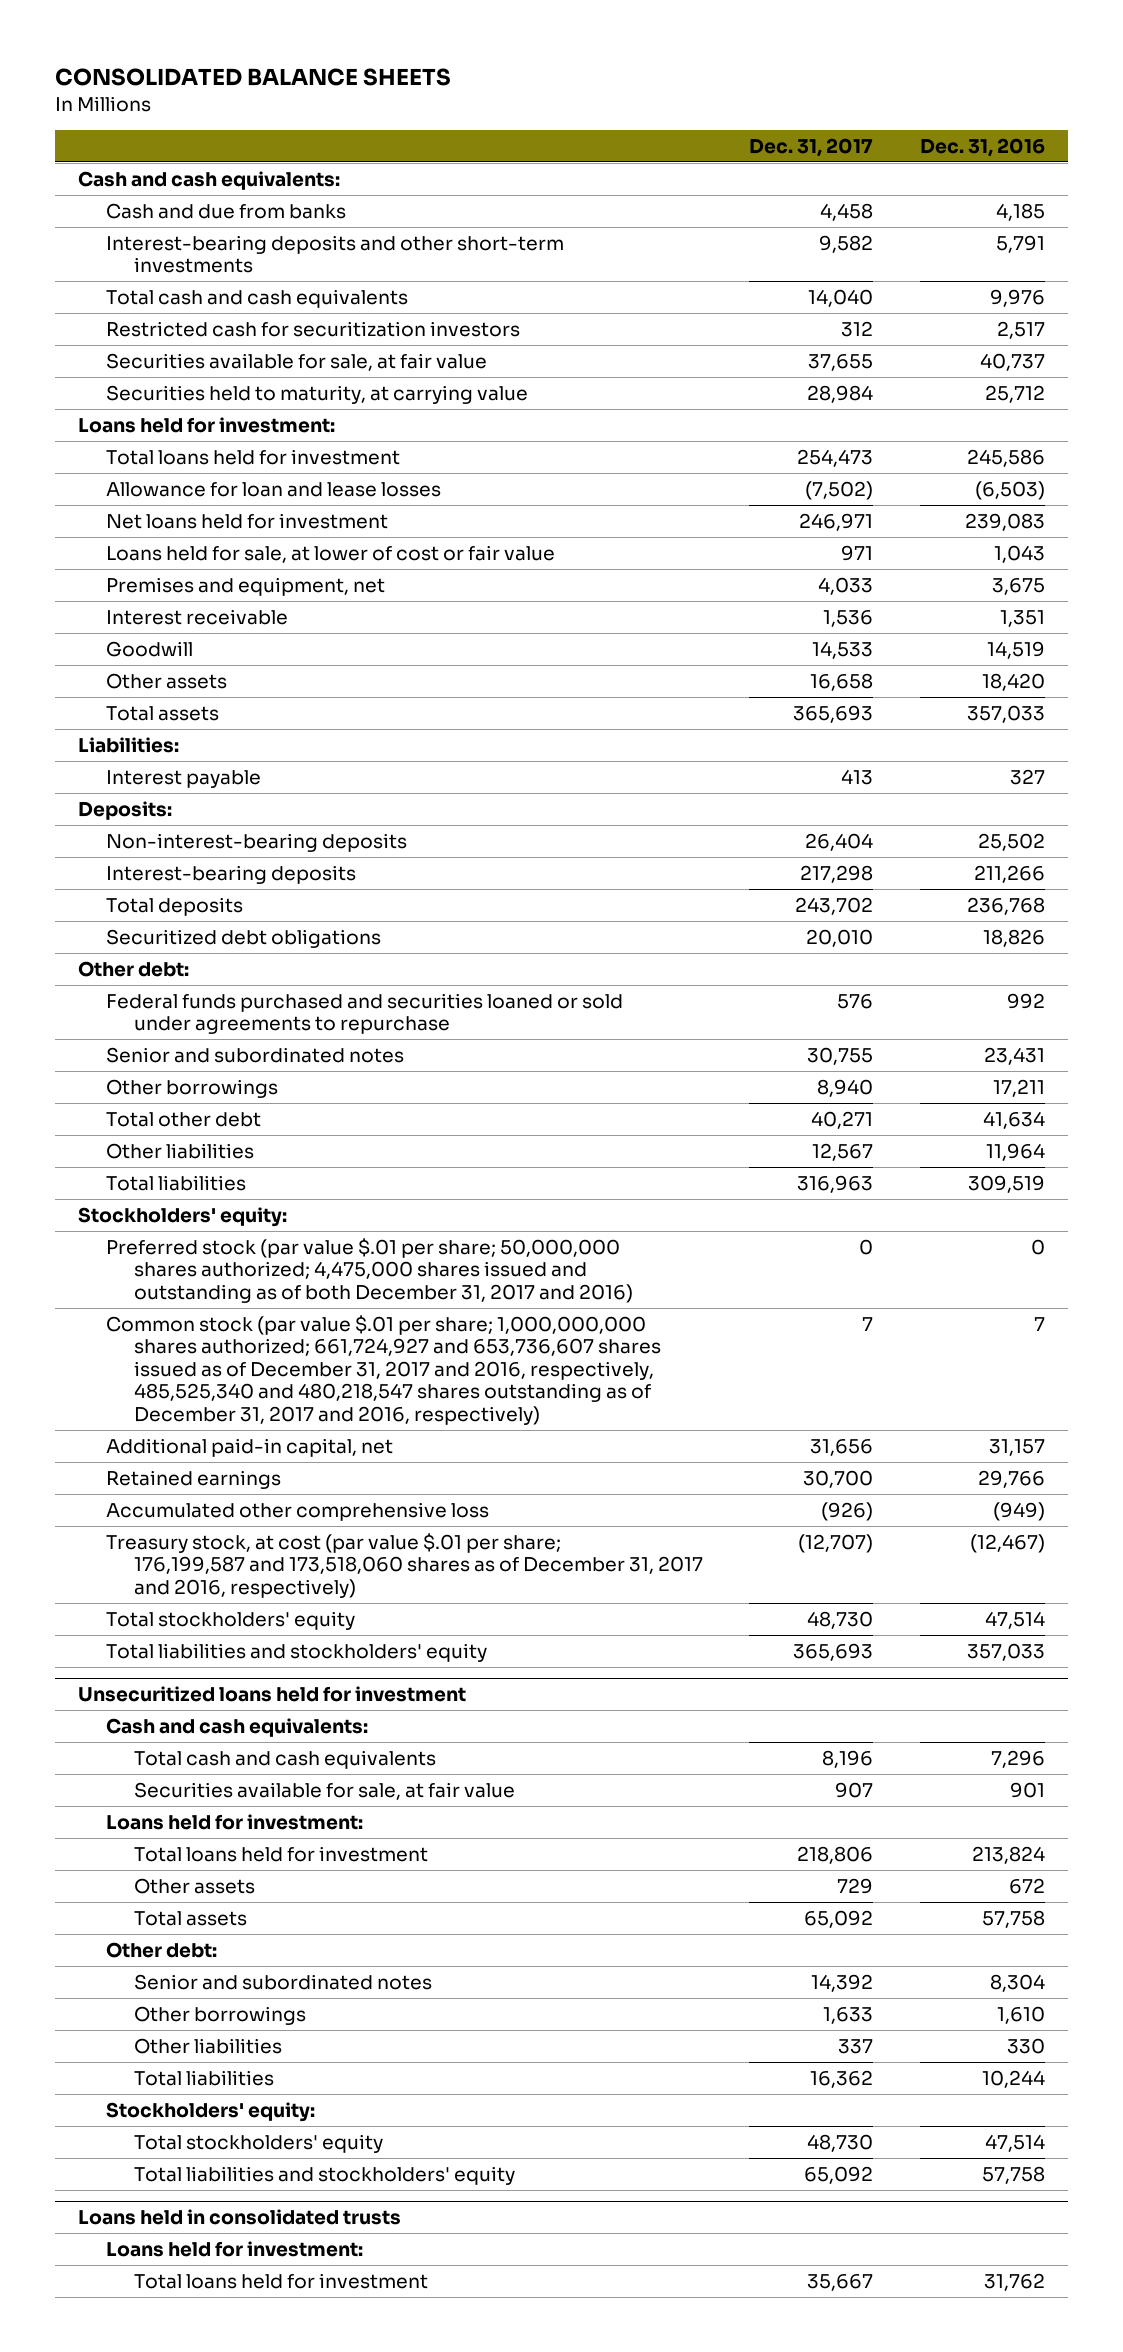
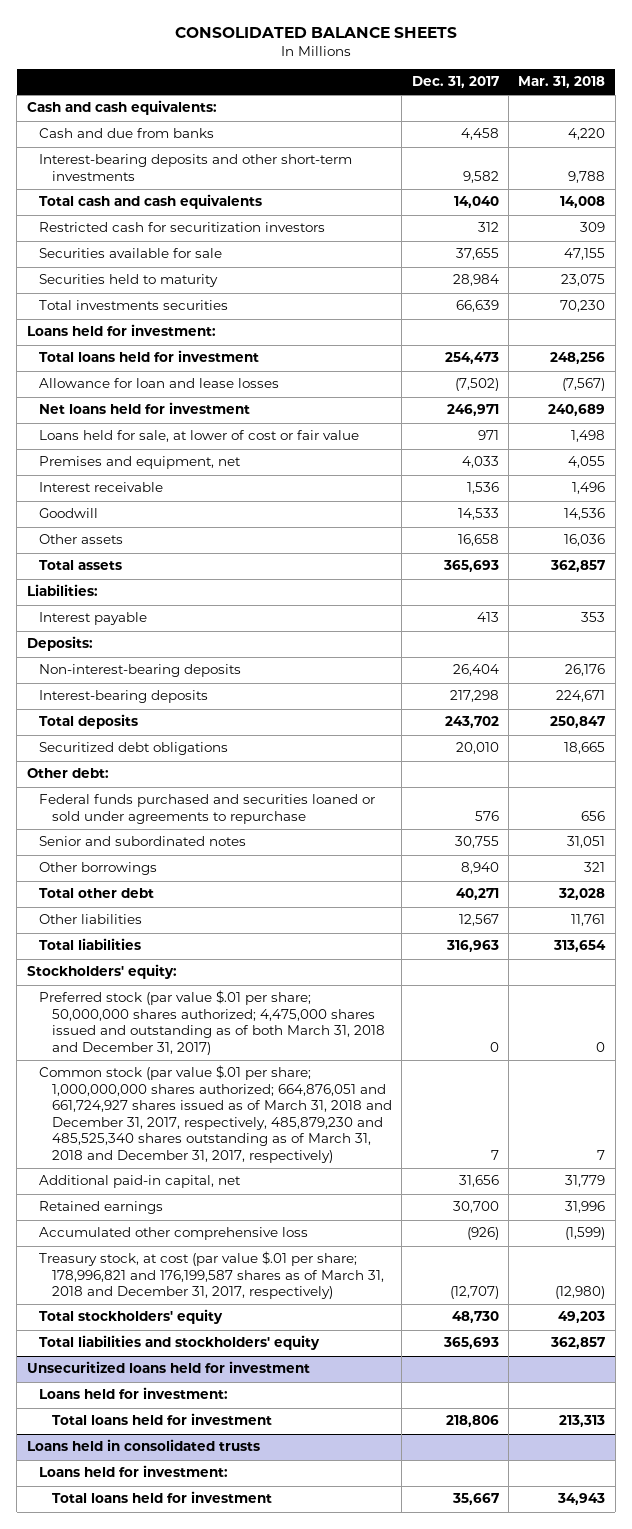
- | Dec. 31, 2017 | Dec. 31, 2016
+ | Dec. 31, 2017 | Mar. 31, 2018
- Securities available for sale, at fair value | 37,655 | 40,737
- Securities held to maturity, at carrying value | 28,984 | 25,712
+ Securities available for sale | 37,655 | 47,155
+ Securities held to maturity | 28,984 | 23,075
+ Total investments securities | 66,639 | 70,230
- Preferred stock (par value $.01 per share; 50,000,000 shares authorized; 4,475,000 shares issued and outstanding as of both December 31, 2017 and 2016) | 0 | 0
- Common stock (par value $.01 per share; 1,000,000,000 shares authorized; 661,724,927 and 653,736,607 shares issued as of December 31, 2017 and 2016, respectively, 485,525,340 and 480,218,547 shares outstanding as of December 31, 2017 and 2016, respectively) | 7 | 7
+ Preferred stock (par value $.01 per share; 50,000,000 shares authorized; 4,475,000 shares issued and outstanding as of both March 31, 2018 and December 31, 2017) | 0 | 0
+ Common stock (par value $.01 per share; 1,000,000,000 shares authorized; 664,876,051 and 661,724,927 shares issued as of March 31, 2018 and December 31, 2017, respectively, 485,879,230 and 485,525,340 shares outstanding as of March 31, 2018 and December 31, 2017, respectively) | 7 | 7
- Treasury stock, at cost (par value $.01 per share; 176,199,587 and 173,518,060 shares as of December 31, 2017 and 2016, respectively) | (12,707) | (12,467)
+ Treasury stock, at cost (par value $.01 per share; 178,996,821 and 176,199,587 shares as of March 31, 2018 and December 31, 2017, respectively) | (12,707) | (12,980)
@ Unsecuritized loans held for investment
- Cash and cash equivalents:
- Total cash and cash equivalents | 8,196 | 7,296
- Securities available for sale, at fair value | 907 | 901
- Other assets | 729 | 672
- Total assets | 65,092 | 57,758
- Other debt:
- Senior and subordinated notes | 14,392 | 8,304
- Other borrowings | 1,633 | 1,610
- Other liabilities | 337 | 330
- Total liabilities | 16,362 | 10,244
- Stockholders' equity:
- Total stockholders' equity | 48,730 | 47,514
- Total liabilities and stockholders' equity | 65,092 | 57,758

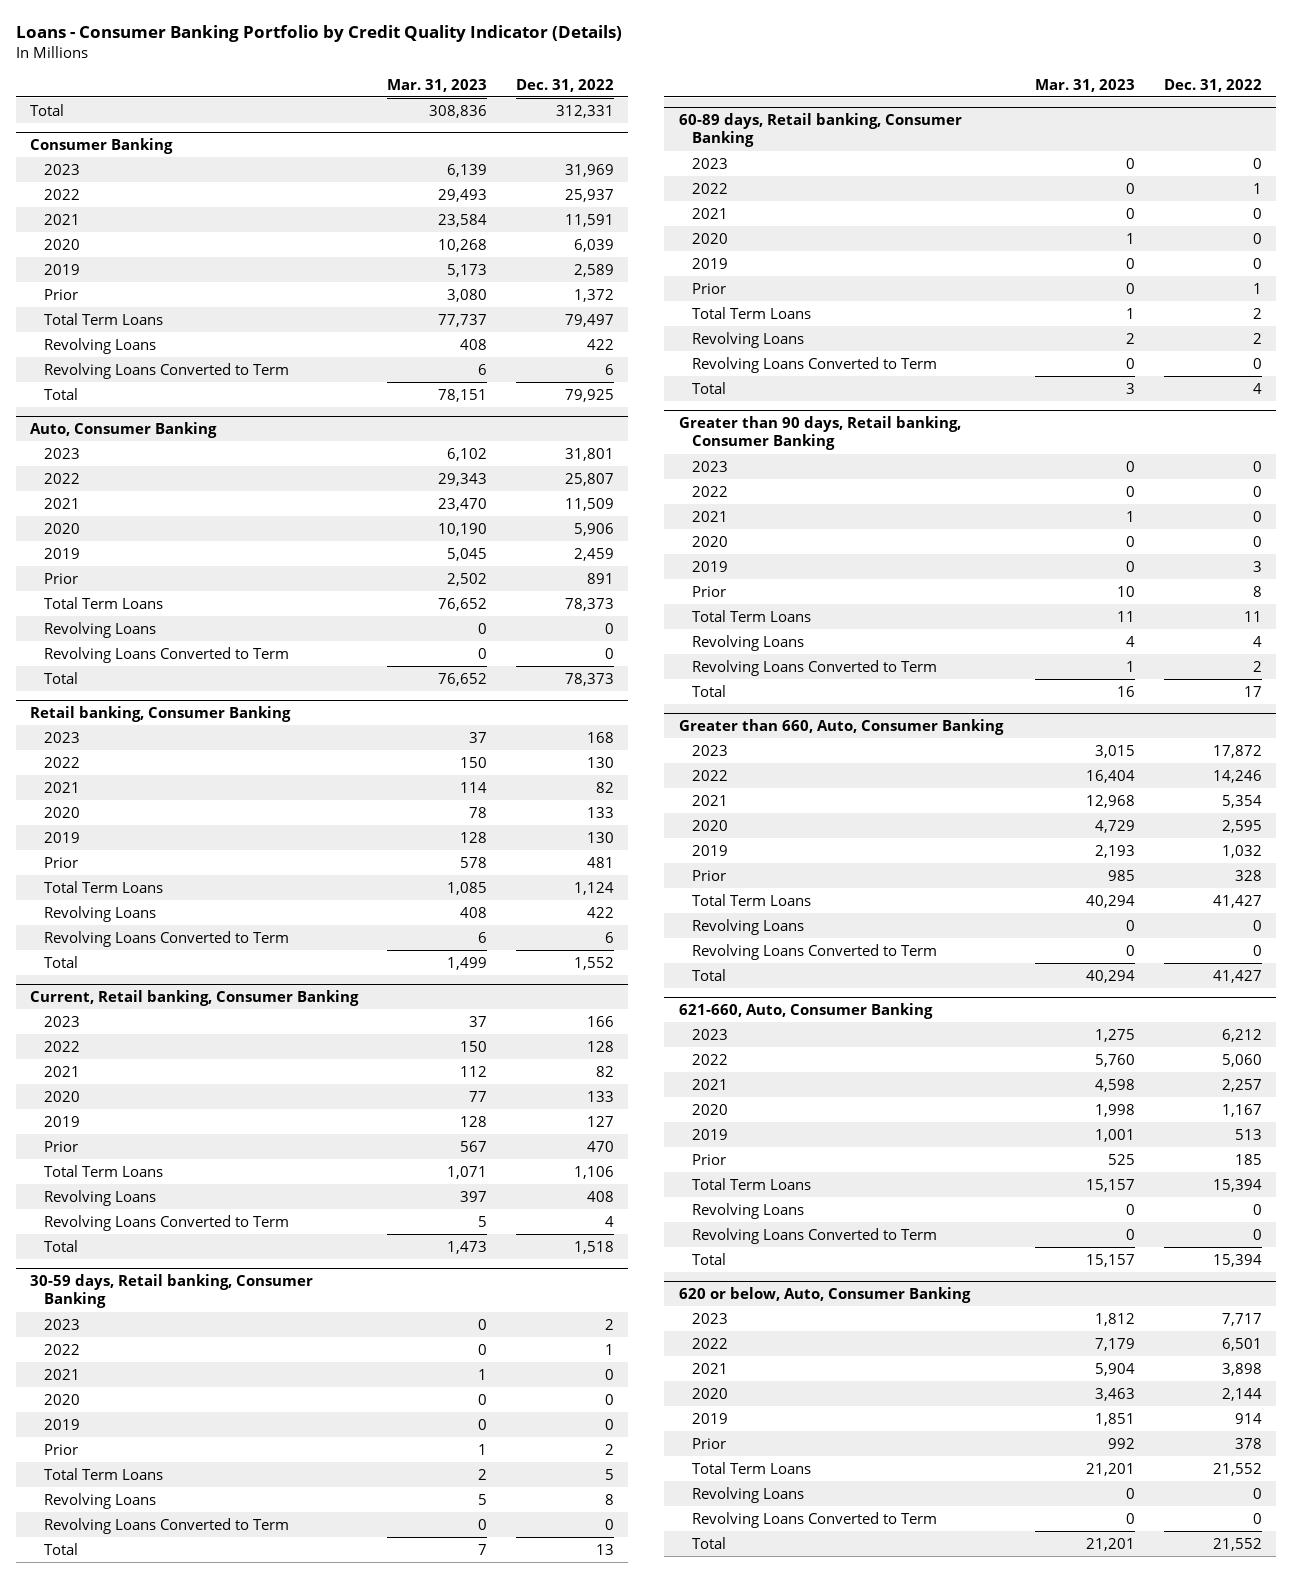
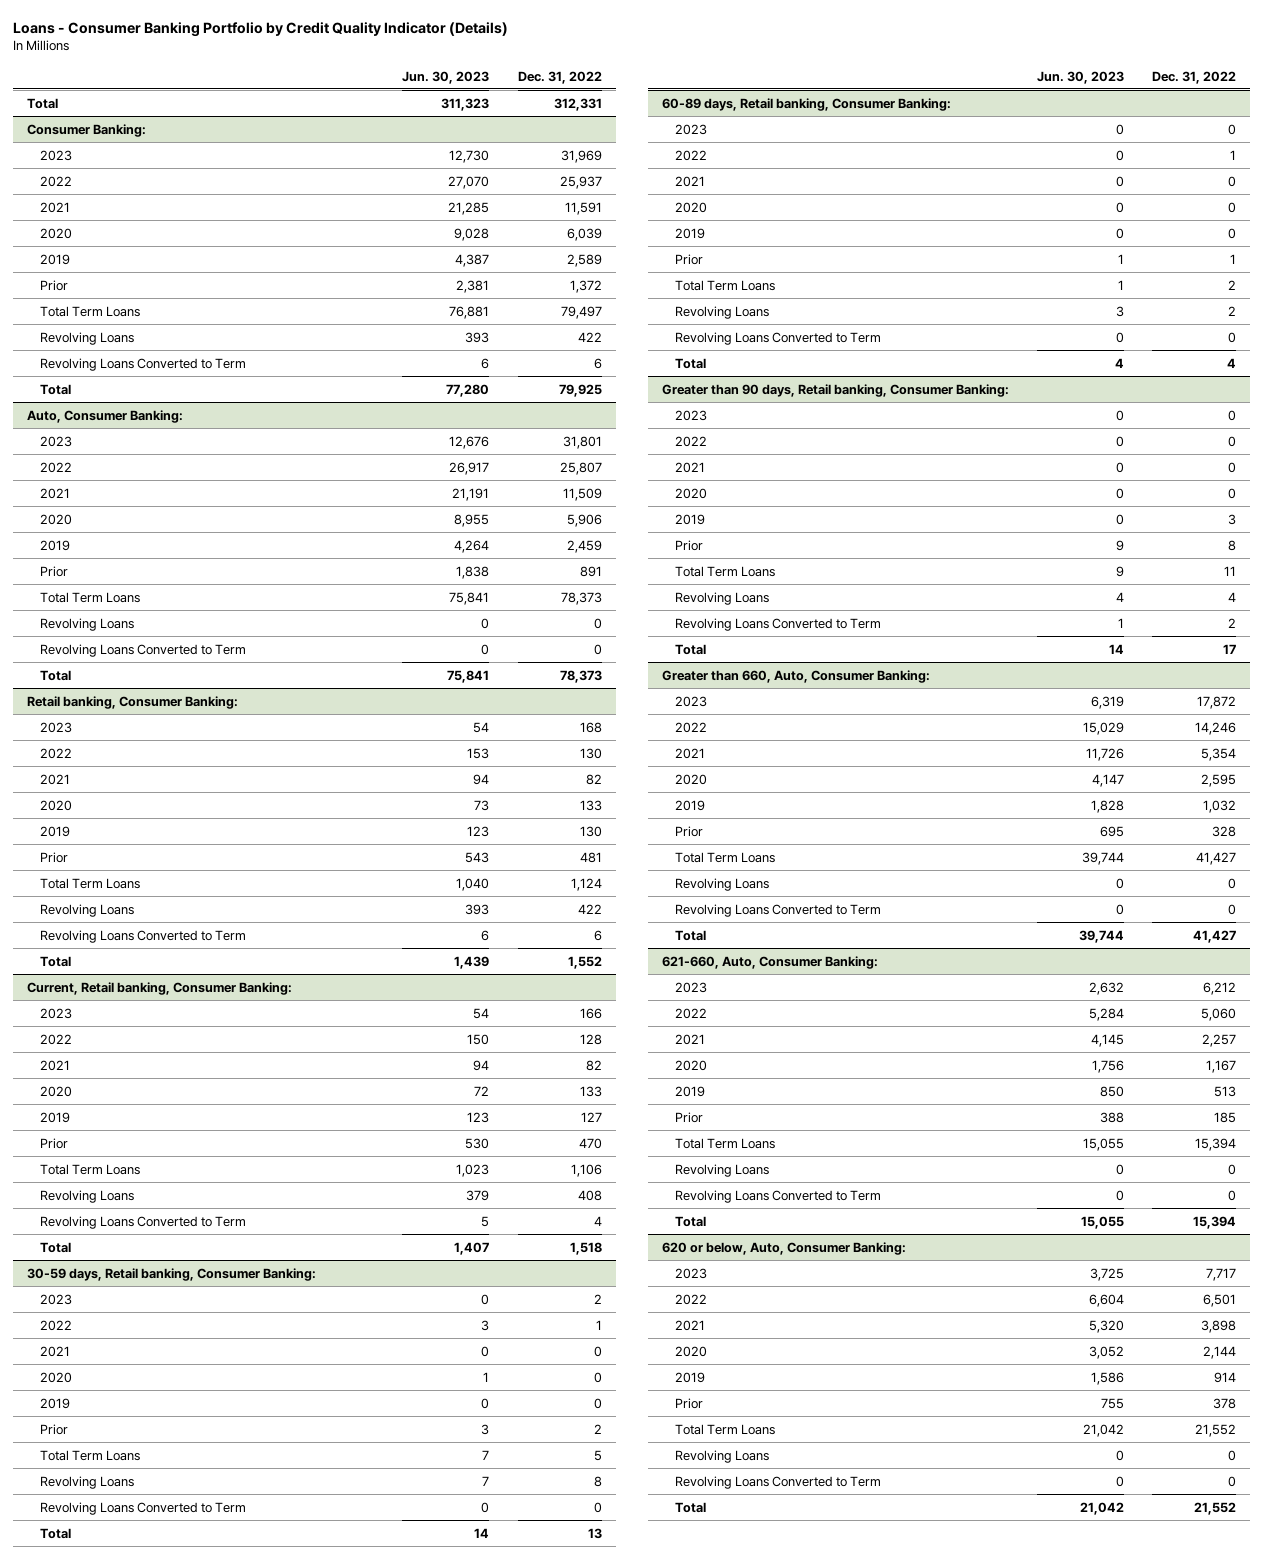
- | Mar. 31, 2023 | Dec. 31, 2022
+ | Jun. 30, 2023 | Dec. 31, 2022
- Consumer Banking
+ Consumer Banking:
- Auto, Consumer Banking
+ Auto, Consumer Banking:
- Retail banking, Consumer Banking
+ Retail banking, Consumer Banking:
- Current, Retail banking, Consumer Banking
+ Current, Retail banking, Consumer Banking:
- 30-59 days, Retail banking, Consumer Banking
+ 30-59 days, Retail banking, Consumer Banking:
- 60-89 days, Retail banking, Consumer Banking
+ 60-89 days, Retail banking, Consumer Banking:
- Greater than 90 days, Retail banking, Consumer Banking
+ Greater than 90 days, Retail banking, Consumer Banking:
- Greater than 660, Auto, Consumer Banking
+ Greater than 660, Auto, Consumer Banking:
- 621-660, Auto, Consumer Banking
+ 621-660, Auto, Consumer Banking:
- 620 or below, Auto, Consumer Banking
+ 620 or below, Auto, Consumer Banking:

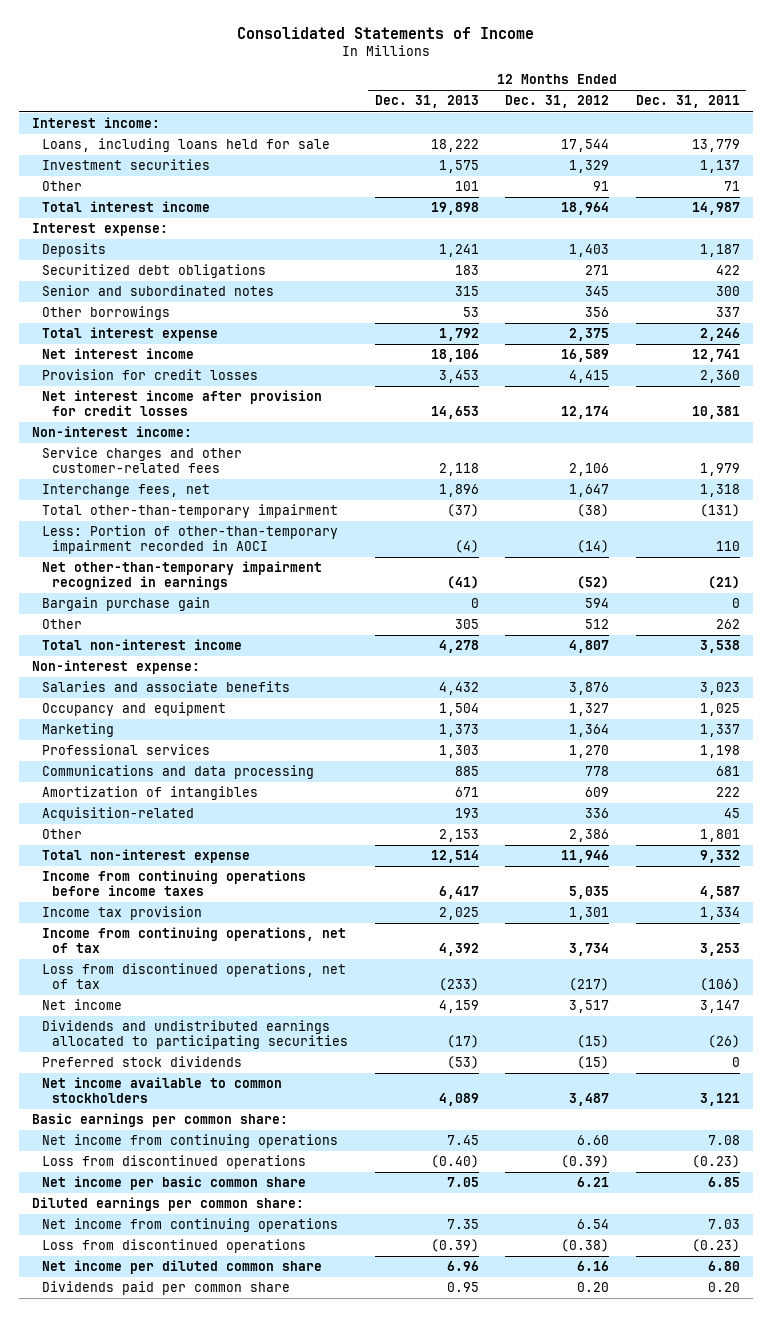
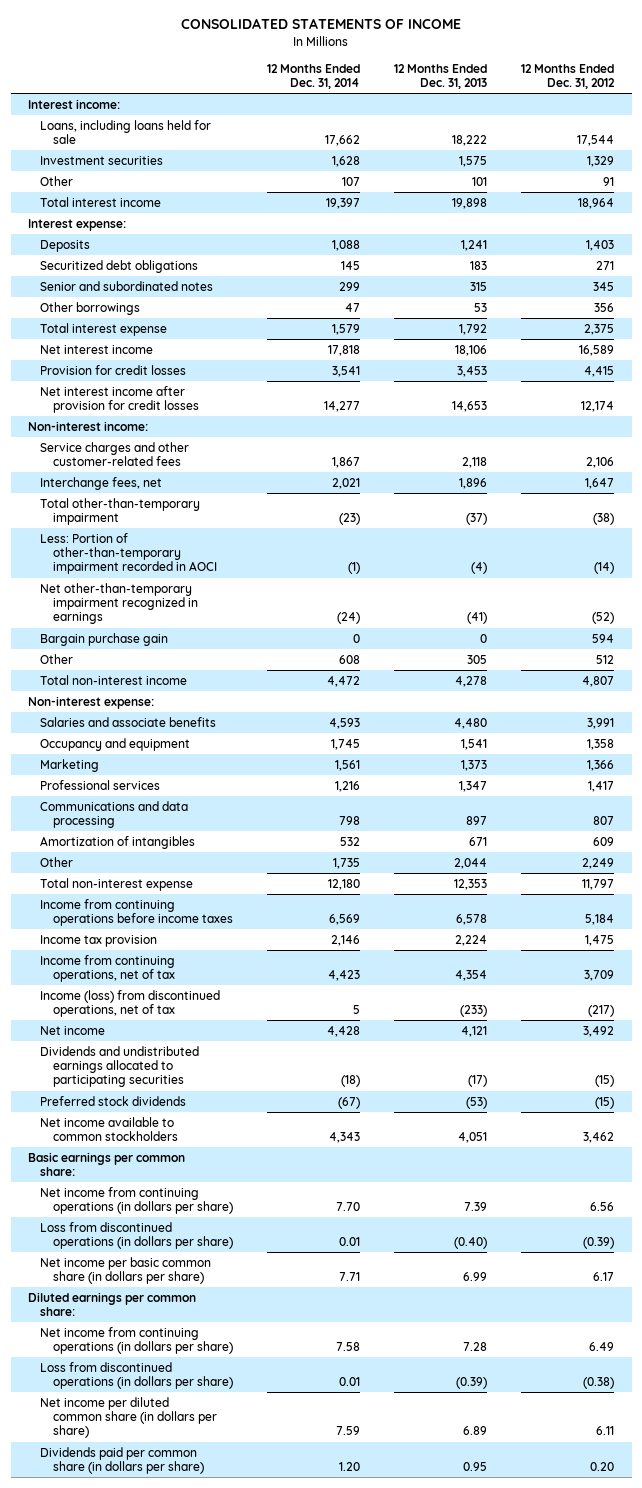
- Consolidated Statements of Income
+ CONSOLIDATED STATEMENTS OF INCOME
- | 12 Months Ended Dec. 31, 2013 | 12 Months Ended Dec. 31, 2012 | 12 Months Ended Dec. 31, 2011
+ | 12 Months Ended Dec. 31, 2014 | 12 Months Ended Dec. 31, 2013 | 12 Months Ended Dec. 31, 2012
- Salaries and associate benefits | 4,432 | 3,876 | 3,023
- Occupancy and equipment | 1,504 | 1,327 | 1,025
- Marketing | 1,373 | 1,364 | 1,337
- Professional services | 1,303 | 1,270 | 1,198
- Communications and data processing | 885 | 778 | 681
+ Salaries and associate benefits | 4,593 | 4,480 | 3,991
+ Occupancy and equipment | 1,745 | 1,541 | 1,358
+ Marketing | 1,561 | 1,373 | 1,366
+ Professional services | 1,216 | 1,347 | 1,417
+ Communications and data processing | 798 | 897 | 807
- Acquisition-related | 193 | 336 | 45
- Other | 2,153 | 2,386 | 1,801
- Total non-interest expense | 12,514 | 11,946 | 9,332
- Income from continuing operations before income taxes | 6,417 | 5,035 | 4,587
- Income tax provision | 2,025 | 1,301 | 1,334
- Income from continuing operations, net of tax | 4,392 | 3,734 | 3,253
- Loss from discontinued operations, net of tax | (233) | (217) | (106)
- Net income | 4,159 | 3,517 | 3,147
+ Other | 1,735 | 2,044 | 2,249
+ Total non-interest expense | 12,180 | 12,353 | 11,797
+ Income from continuing operations before income taxes | 6,569 | 6,578 | 5,184
+ Income tax provision | 2,146 | 2,224 | 1,475
+ Income from continuing operations, net of tax | 4,423 | 4,354 | 3,709
+ Income (loss) from discontinued operations, net of tax | 5 | (233) | (217)
+ Net income | 4,428 | 4,121 | 3,492
- Net income available to common stockholders | 4,089 | 3,487 | 3,121
+ Net income available to common stockholders | 4,343 | 4,051 | 3,462
- Net income from continuing operations | 7.45 | 6.60 | 7.08
- Loss from discontinued operations | (0.40) | (0.39) | (0.23)
- Net income per basic common share | 7.05 | 6.21 | 6.85
+ Net income from continuing operations (in dollars per share) | 7.70 | 7.39 | 6.56
+ Loss from discontinued operations (in dollars per share) | 0.01 | (0.40) | (0.39)
+ Net income per basic common share (in dollars per share) | 7.71 | 6.99 | 6.17
- Net income from continuing operations | 7.35 | 6.54 | 7.03
- Loss from discontinued operations | (0.39) | (0.38) | (0.23)
- Net income per diluted common share | 6.96 | 6.16 | 6.80
- Dividends paid per common share | 0.95 | 0.20 | 0.20
+ Net income from continuing operations (in dollars per share) | 7.58 | 7.28 | 6.49
+ Loss from discontinued operations (in dollars per share) | 0.01 | (0.39) | (0.38)
+ Net income per diluted common share (in dollars per share) | 7.59 | 6.89 | 6.11
+ Dividends paid per common share (in dollars per share) | 1.20 | 0.95 | 0.20

